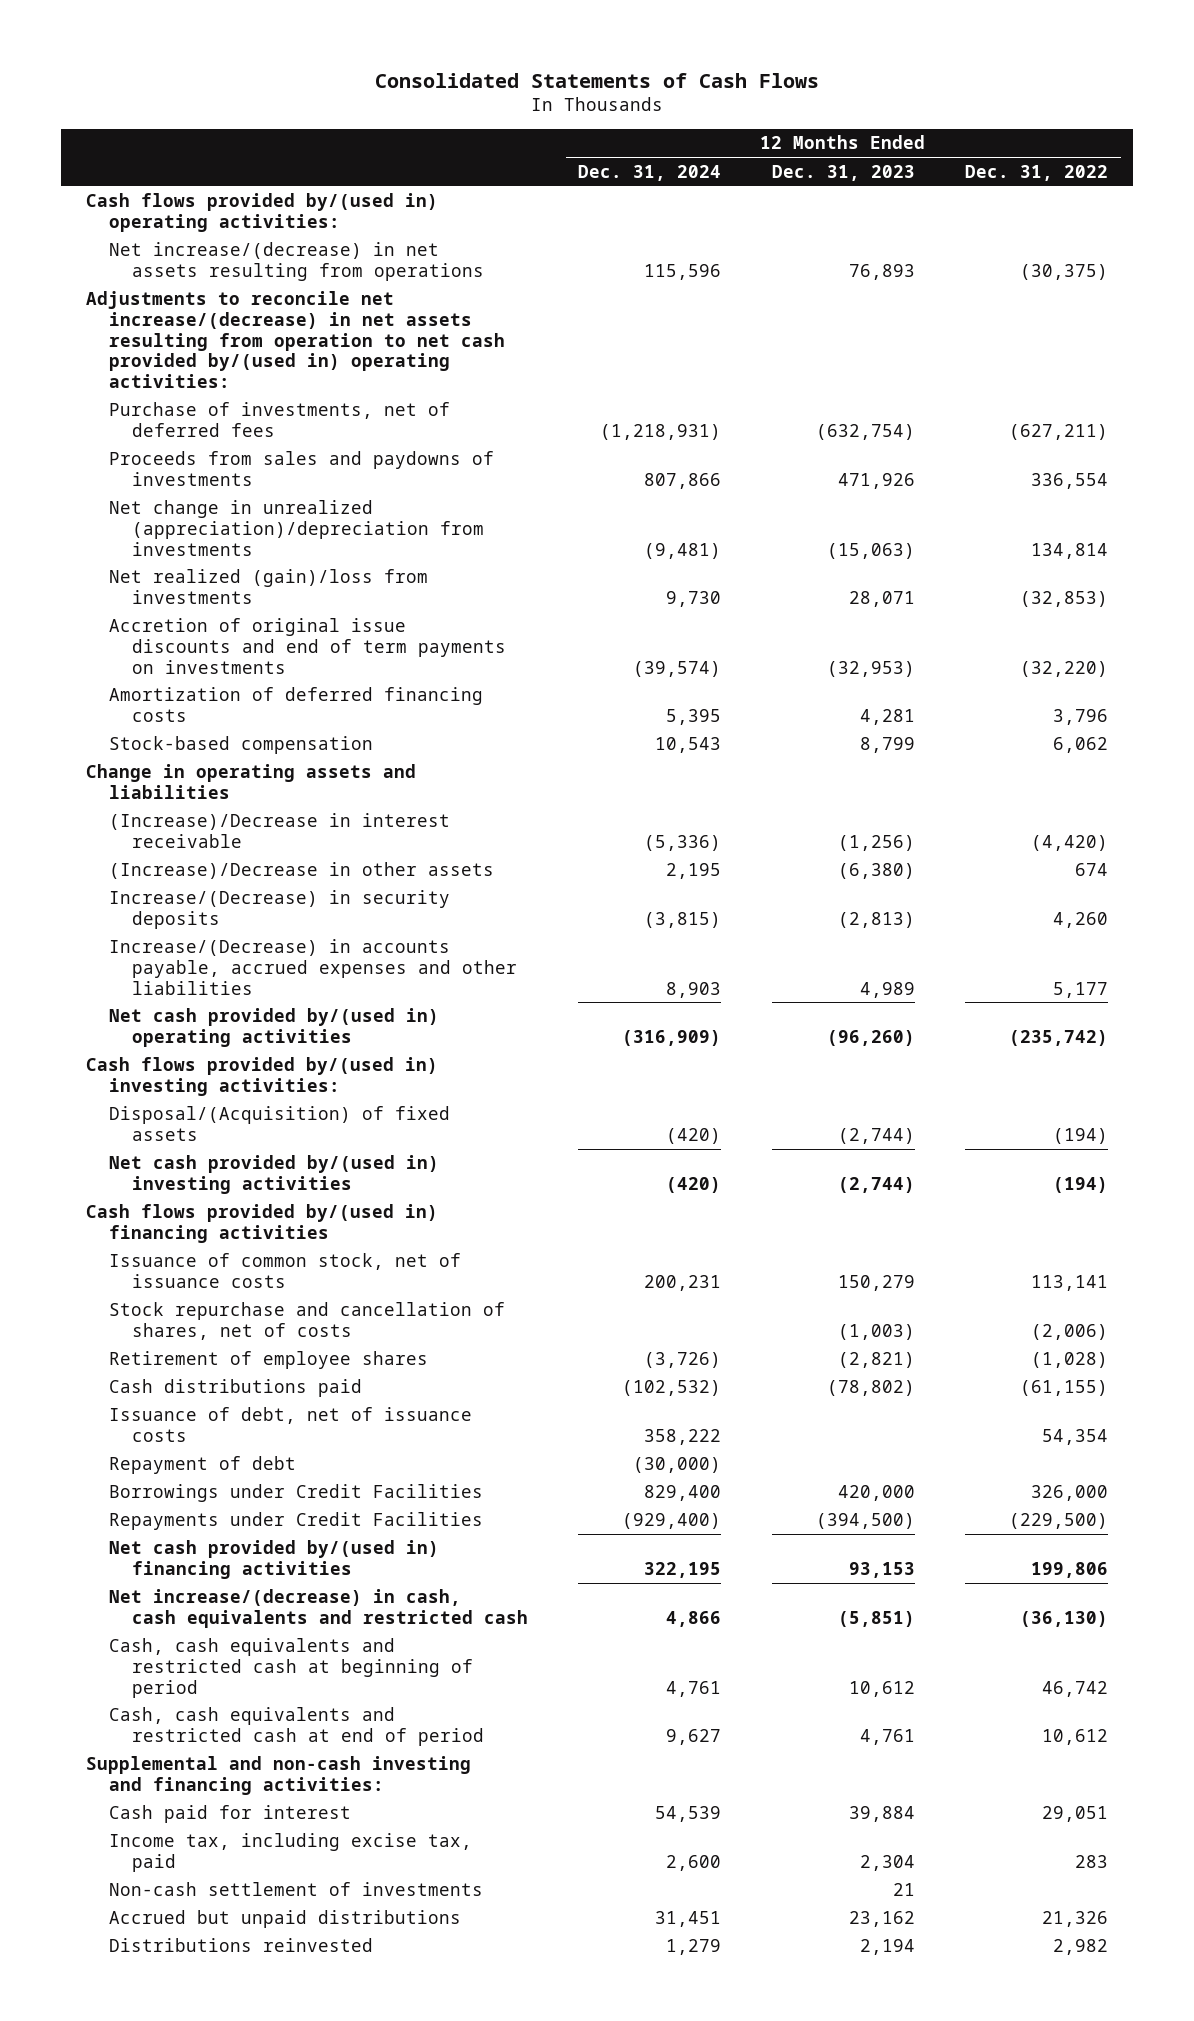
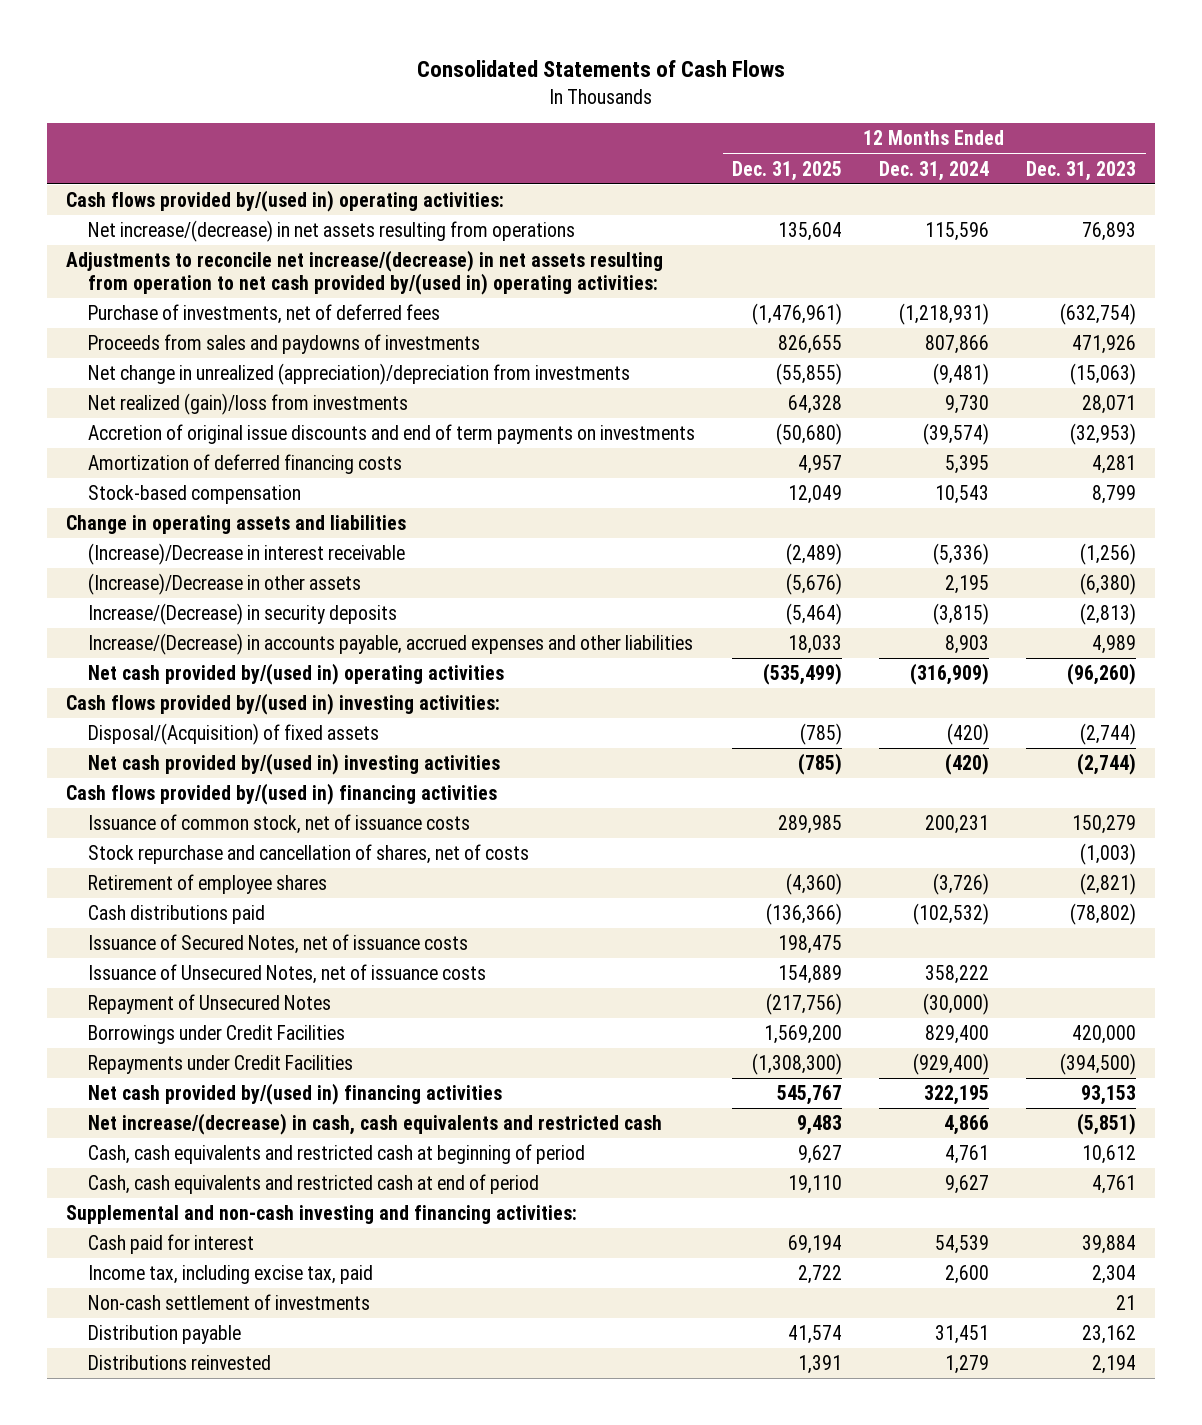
- | 12 Months Ended Dec. 31, 2024 | 12 Months Ended Dec. 31, 2023 | 12 Months Ended Dec. 31, 2022
+ | 12 Months Ended Dec. 31, 2025 | 12 Months Ended Dec. 31, 2024 | 12 Months Ended Dec. 31, 2023
- Issuance of debt, net of issuance costs | 358,222 | | 54,354
- Repayment of debt | (30,000) | |
+ Issuance of Secured Notes, net of issuance costs | 198,475 | |
+ Issuance of Unsecured Notes, net of issuance costs | 154,889 | 358,222 |
+ Repayment of Unsecured Notes | (217,756) | (30,000) |
- Accrued but unpaid distributions | 31,451 | 23,162 | 21,326
+ Distribution payable | 41,574 | 31,451 | 23,162

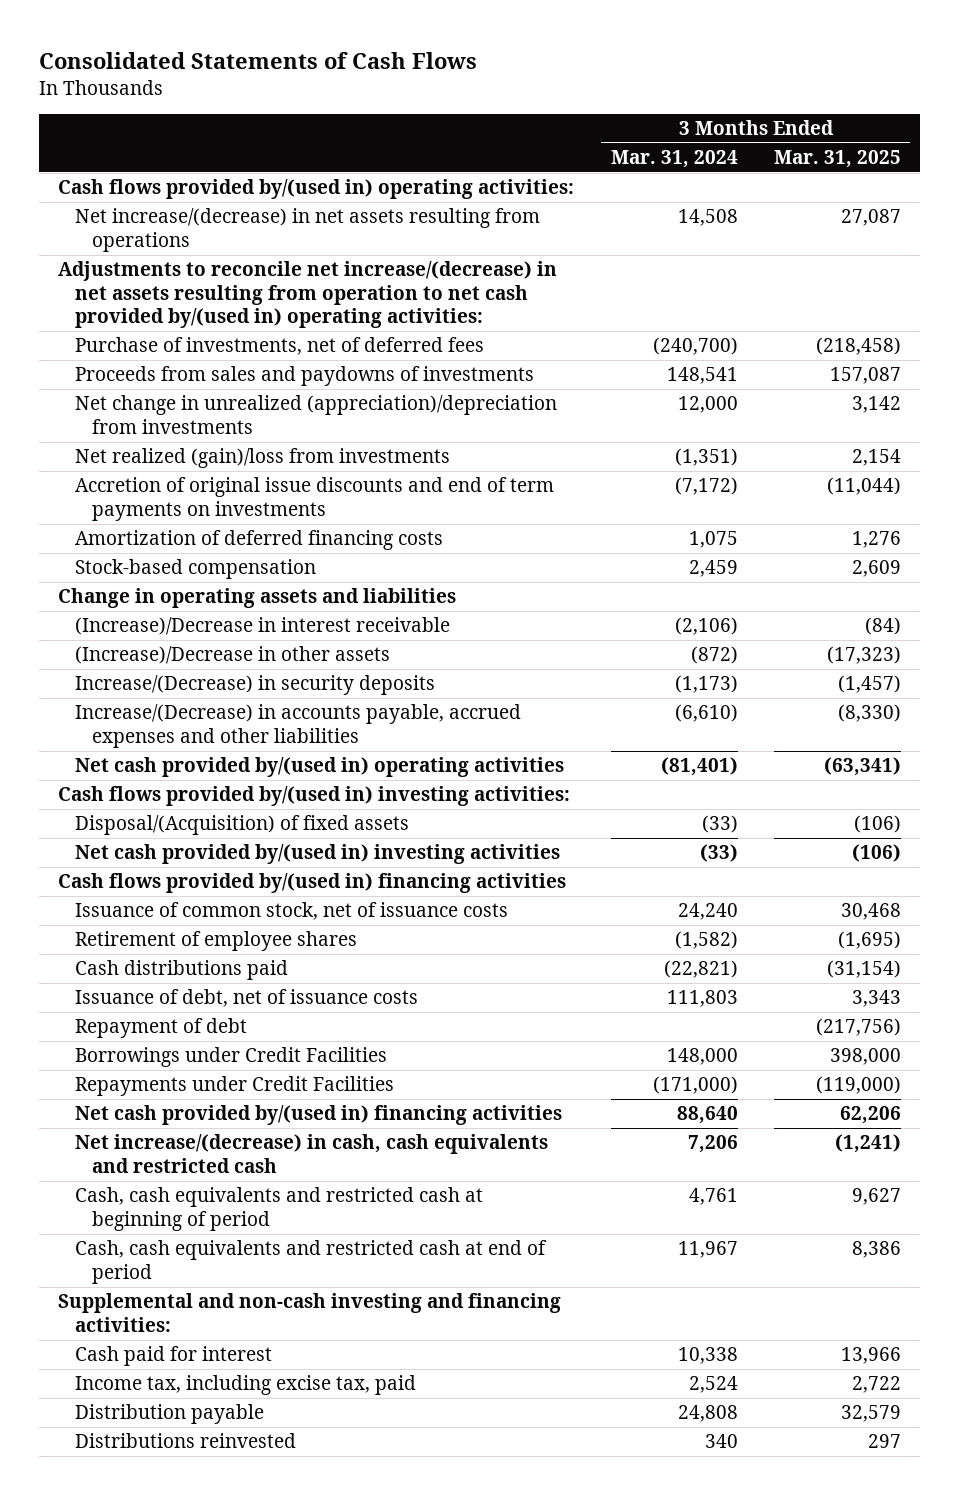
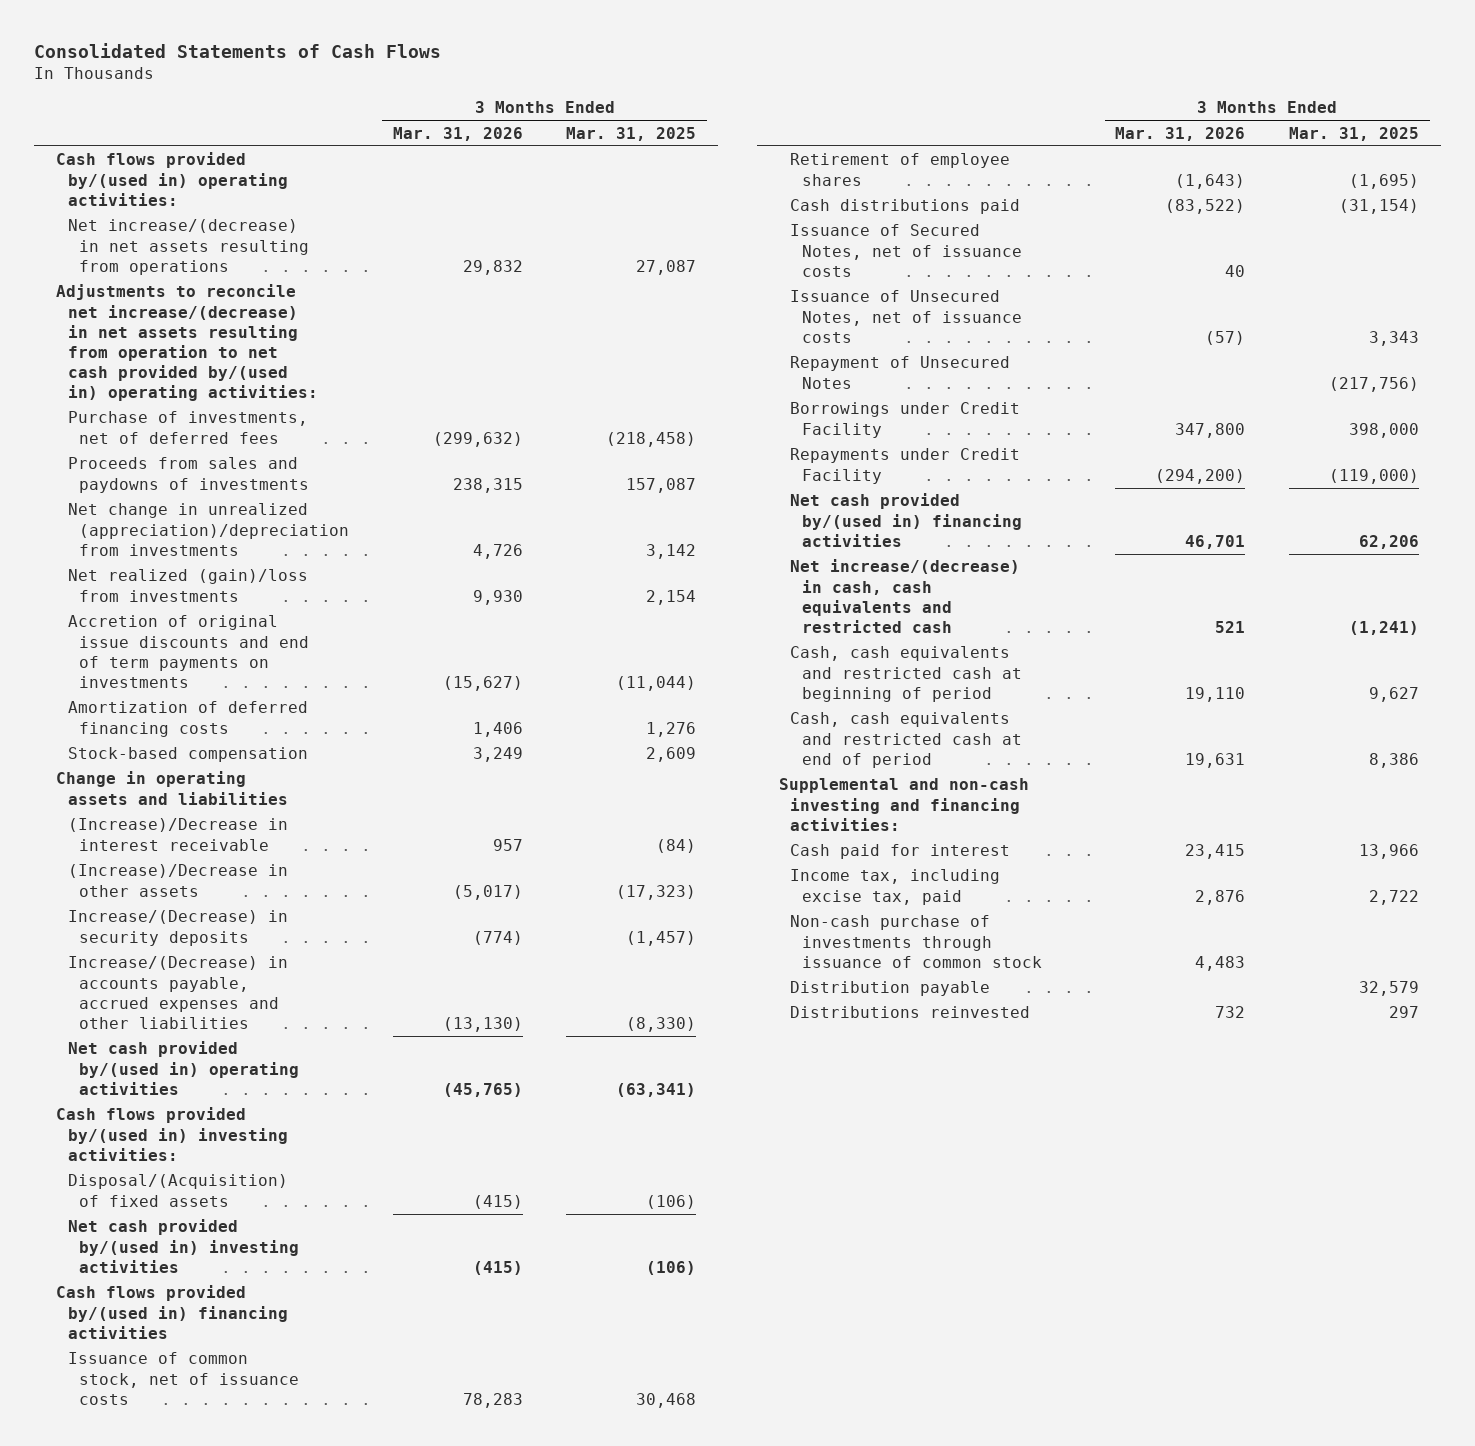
- | 3 Months Ended Mar. 31, 2024 | 3 Months Ended Mar. 31, 2025
+ | 3 Months Ended Mar. 31, 2026 | 3 Months Ended Mar. 31, 2025
- Issuance of debt, net of issuance costs | 111,803 | 3,343
- Repayment of debt | | (217,756)
- Borrowings under Credit Facilities | 148,000 | 398,000
- Repayments under Credit Facilities | (171,000) | (119,000)
+ Issuance of Secured Notes, net of issuance costs | 40 |
+ Issuance of Unsecured Notes, net of issuance costs | (57) | 3,343
+ Repayment of Unsecured Notes | | (217,756)
+ Borrowings under Credit Facility | 347,800 | 398,000
+ Repayments under Credit Facility | (294,200) | (119,000)
+ Non-cash purchase of investments through issuance of common stock | 4,483 |

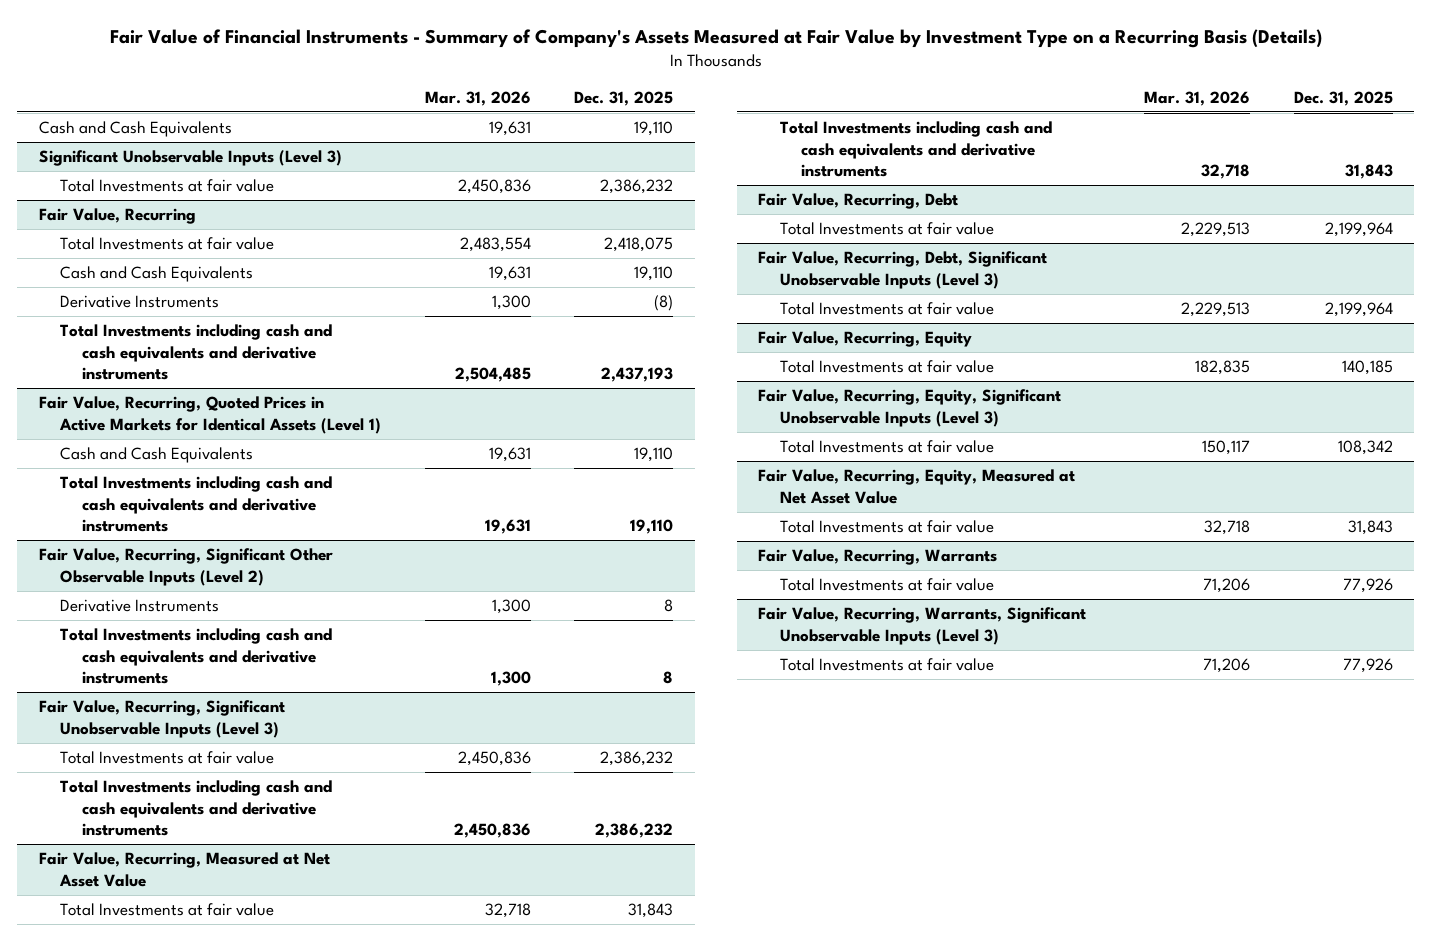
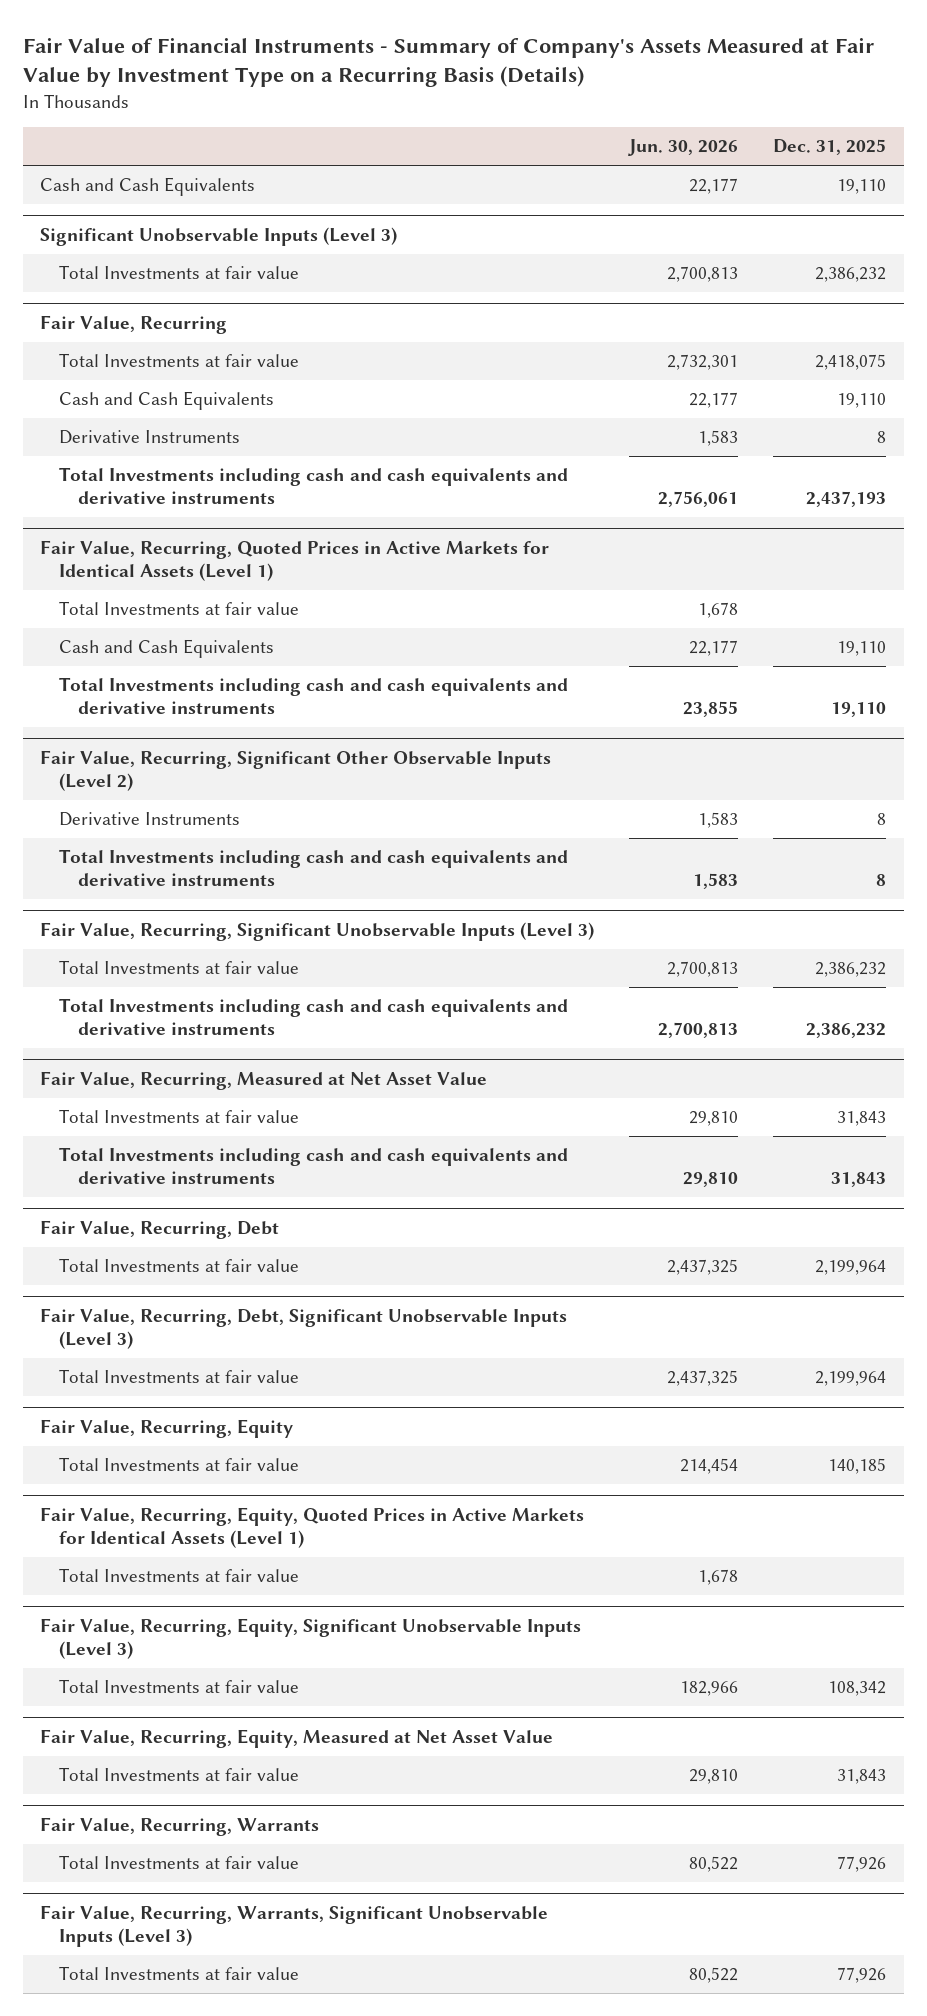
- | Mar. 31, 2026 | Dec. 31, 2025
+ | Jun. 30, 2026 | Dec. 31, 2025
@ Fair Value, Recurring
- Derivative Instruments | 1,300 | (8)
+ Derivative Instruments | 1,583 | 8
@ Fair Value, Recurring, Quoted Prices in Active Markets for Identical Assets (Level 1)
+ Total Investments at fair value | 1,678 |
+ Fair Value, Recurring, Equity, Quoted Prices in Active Markets for Identical Assets (Level 1)
+ Total Investments at fair value | 1,678 |

